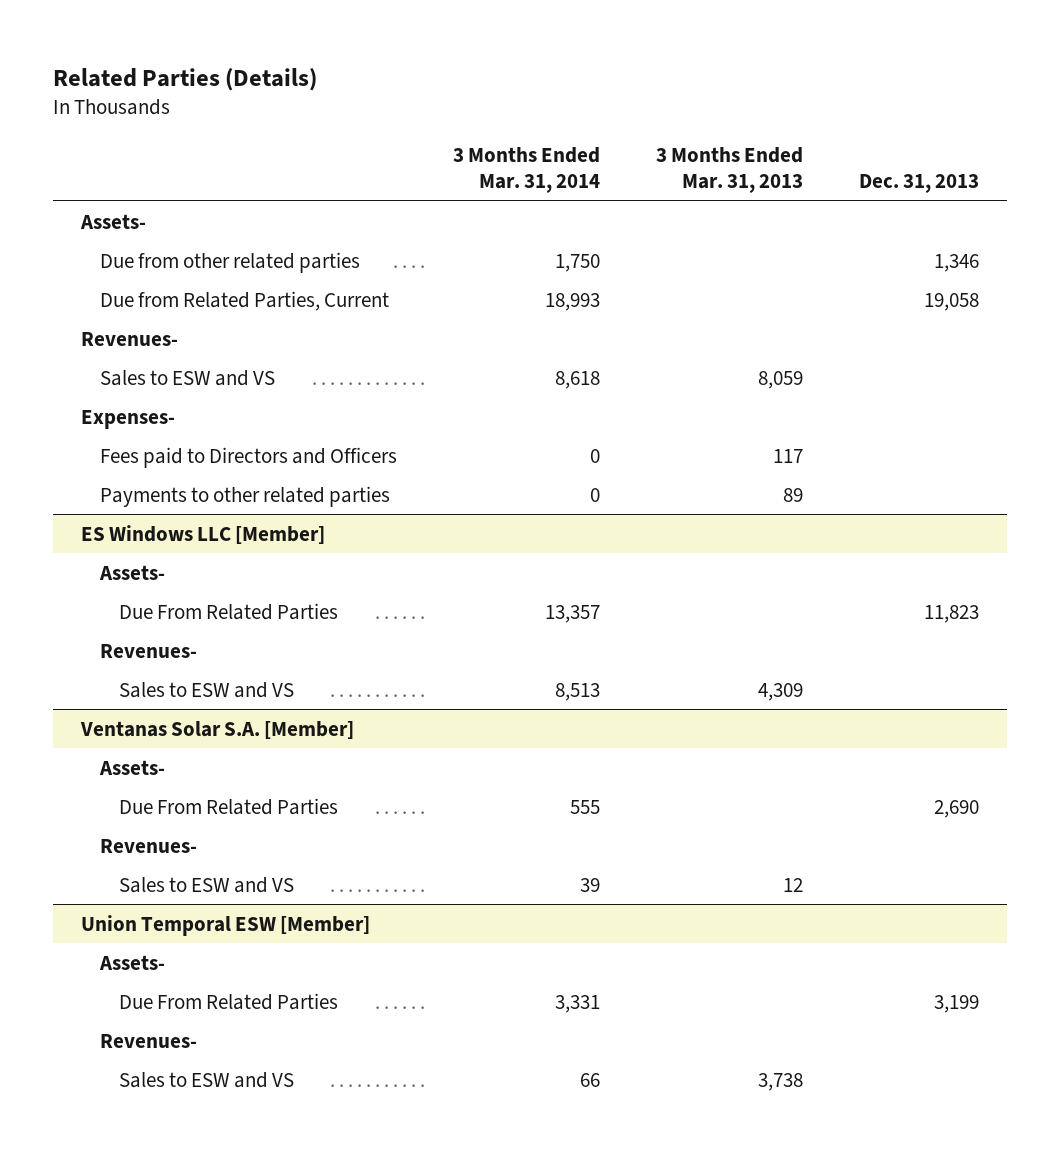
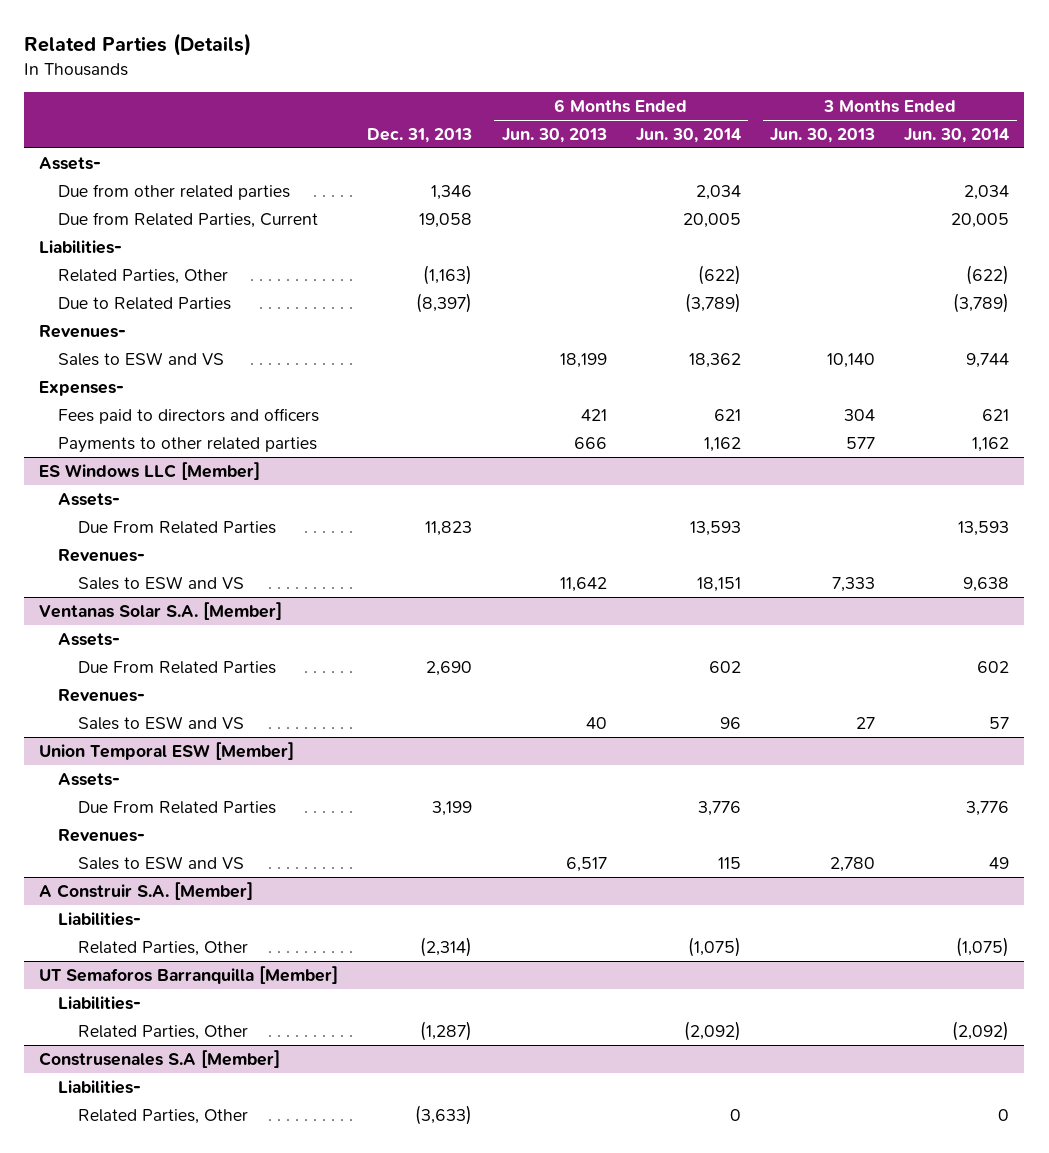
- | 3 Months Ended Mar. 31, 2014 | 3 Months Ended Mar. 31, 2013 | Dec. 31, 2013
+ | Dec. 31, 2013 | 6 Months Ended Jun. 30, 2013 | 6 Months Ended Jun. 30, 2014 | 3 Months Ended Jun. 30, 2013 | 3 Months Ended Jun. 30, 2014
+ Liabilities-
+ Related Parties, Other | (1,163) | | (622) | | (622)
+ Due to Related Parties | (8,397) | | (3,789) | | (3,789)
- Fees paid to Directors and Officers | 0 | 117 |
+ Fees paid to directors and officers | | 421 | 621 | 304 | 621
+ A Construir S.A. [Member]
+ Liabilities-
+ Related Parties, Other | (2,314) | | (1,075) | | (1,075)
+ UT Semaforos Barranquilla [Member]
+ Liabilities-
+ Related Parties, Other | (1,287) | | (2,092) | | (2,092)
+ Construsenales S.A [Member]
+ Liabilities-
+ Related Parties, Other | (3,633) | | 0 | | 0

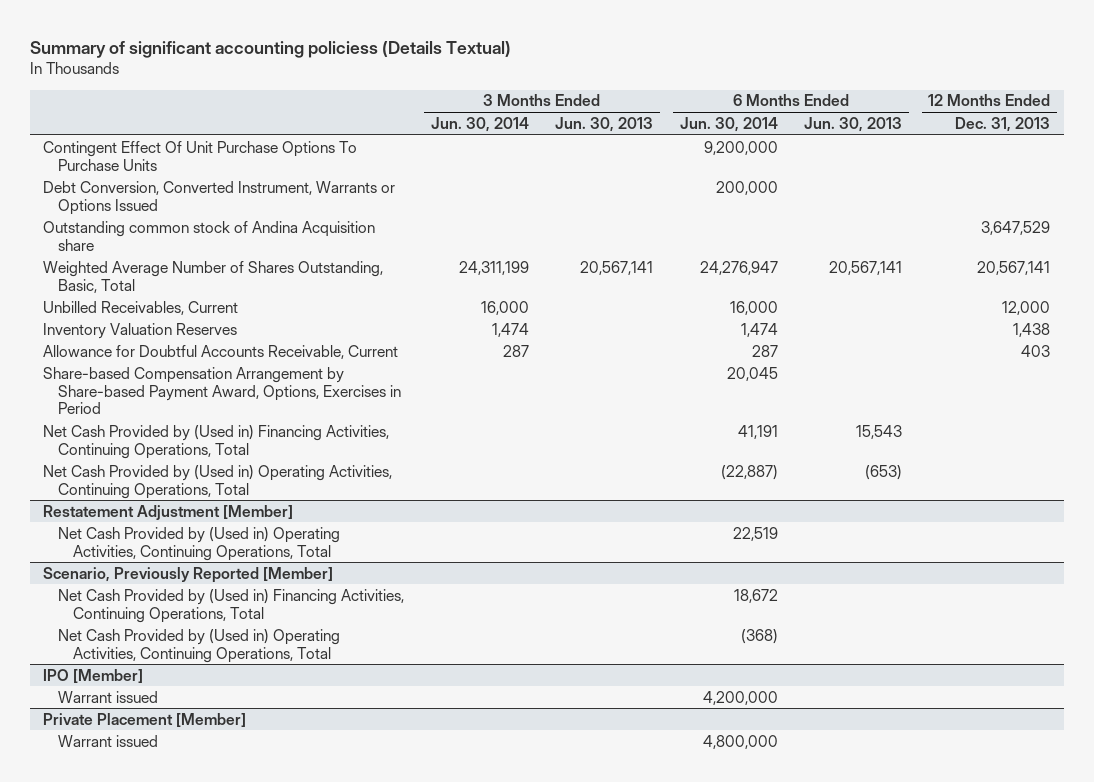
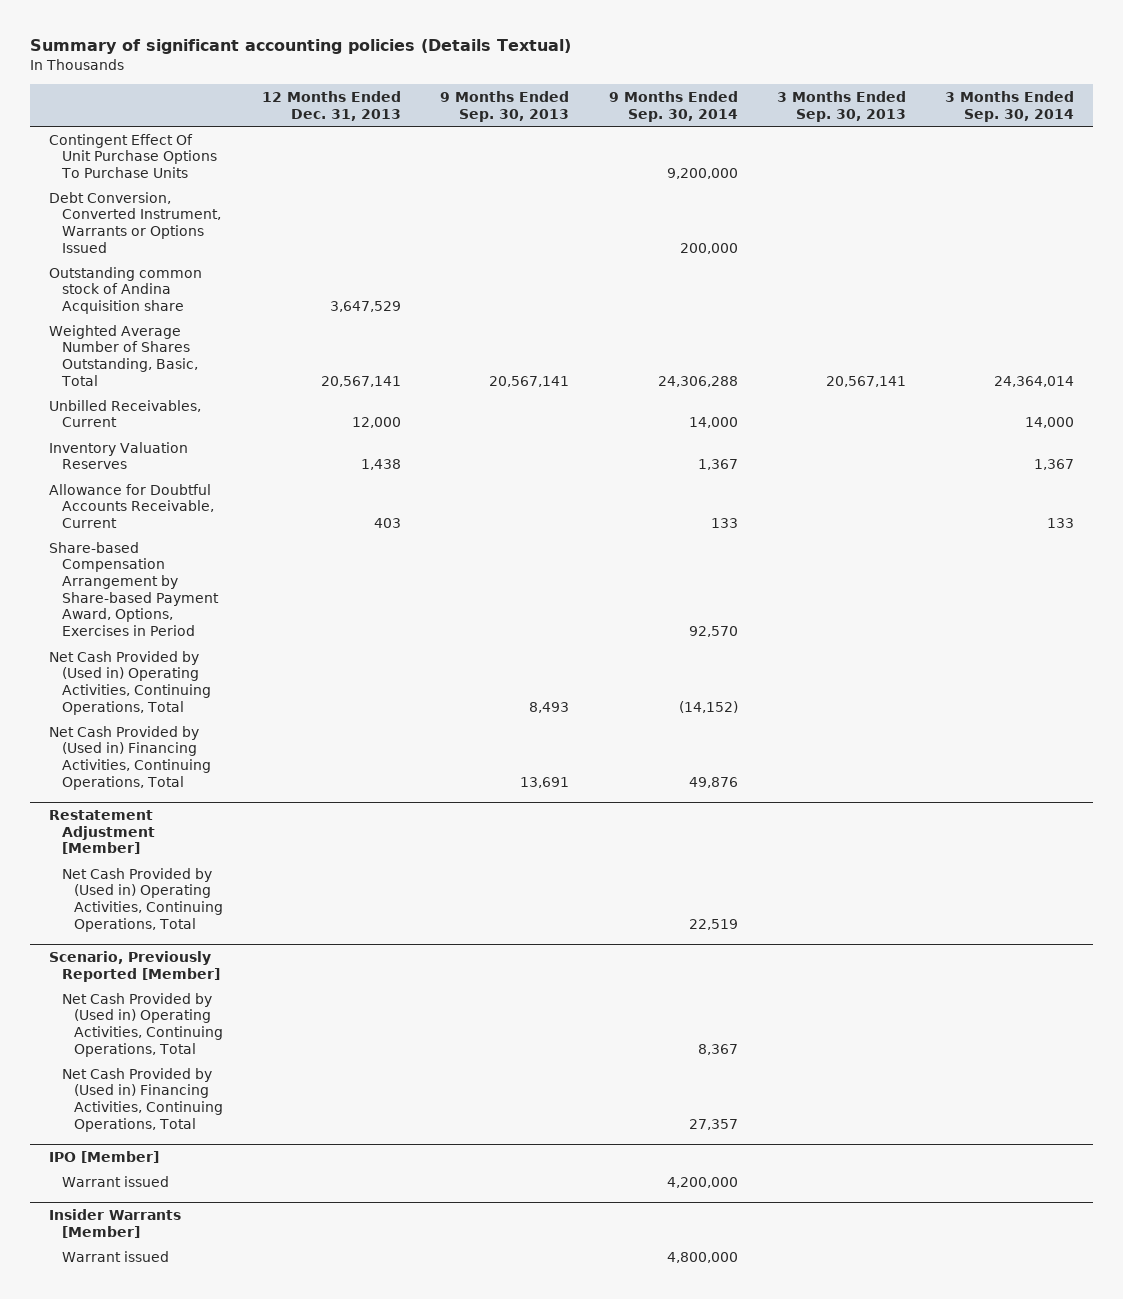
- Summary of significant accounting policiess (Details Textual)
+ Summary of significant accounting policies (Details Textual)
- | 3 Months Ended Jun. 30, 2014 | 3 Months Ended Jun. 30, 2013 | 6 Months Ended Jun. 30, 2014 | 6 Months Ended Jun. 30, 2013 | 12 Months Ended Dec. 31, 2013
+ | 12 Months Ended Dec. 31, 2013 | 9 Months Ended Sep. 30, 2013 | 9 Months Ended Sep. 30, 2014 | 3 Months Ended Sep. 30, 2013 | 3 Months Ended Sep. 30, 2014
moved down: Net Cash Provided by (Used in) Financing Activities, Continuing Operations, Total | | 13,691 | 49,876 | |
@ Scenario, Previously Reported [Member]
moved down: Net Cash Provided by (Used in) Financing Activities, Continuing Operations, Total | | | 27,357 | |
- Private Placement [Member]
+ Insider Warrants [Member]

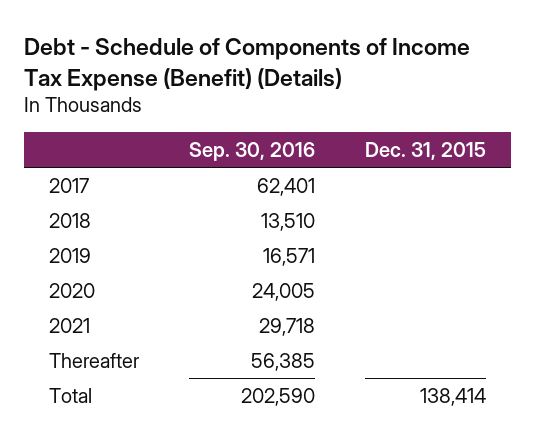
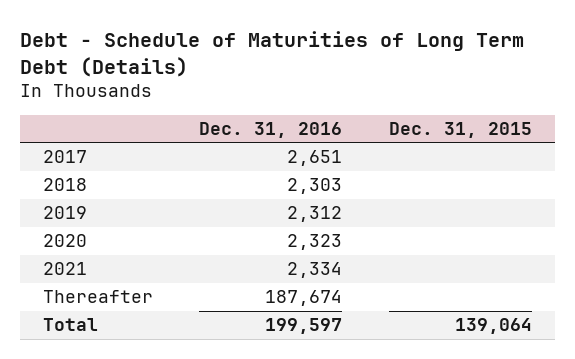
- Debt - Schedule of Components of Income Tax Expense (Benefit) (Details)
+ Debt - Schedule of Maturities of Long Term Debt (Details)
- | Sep. 30, 2016 | Dec. 31, 2015
+ | Dec. 31, 2016 | Dec. 31, 2015
- Total | 202,590 | 138,414
+ Total | 199,597 | 139,064

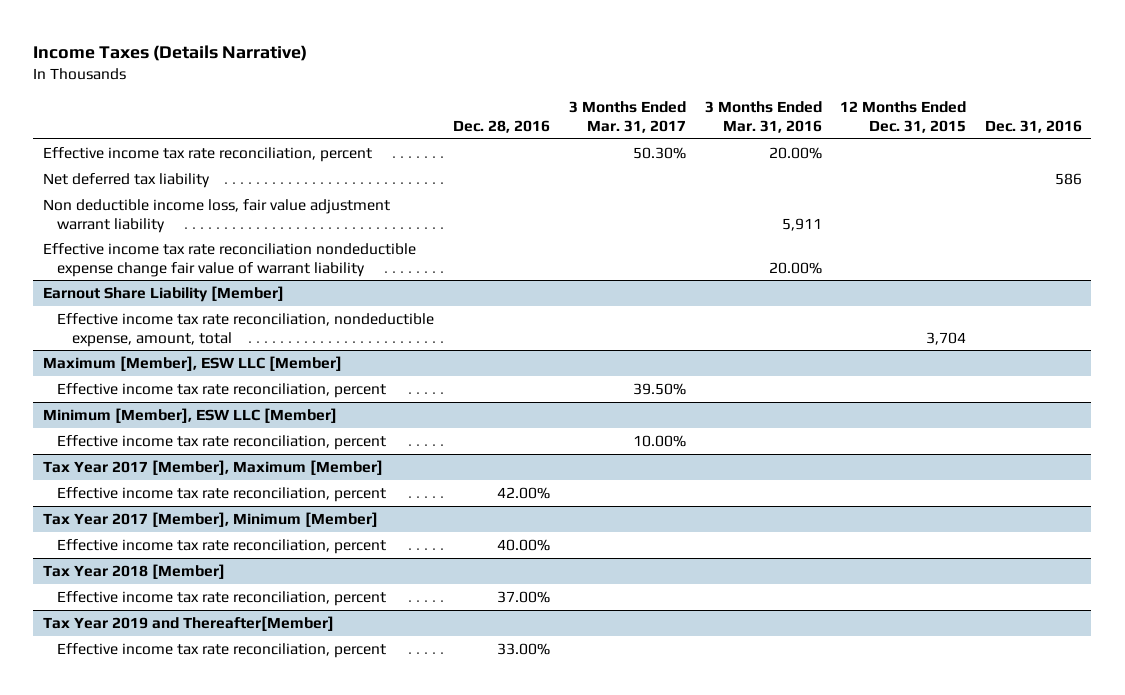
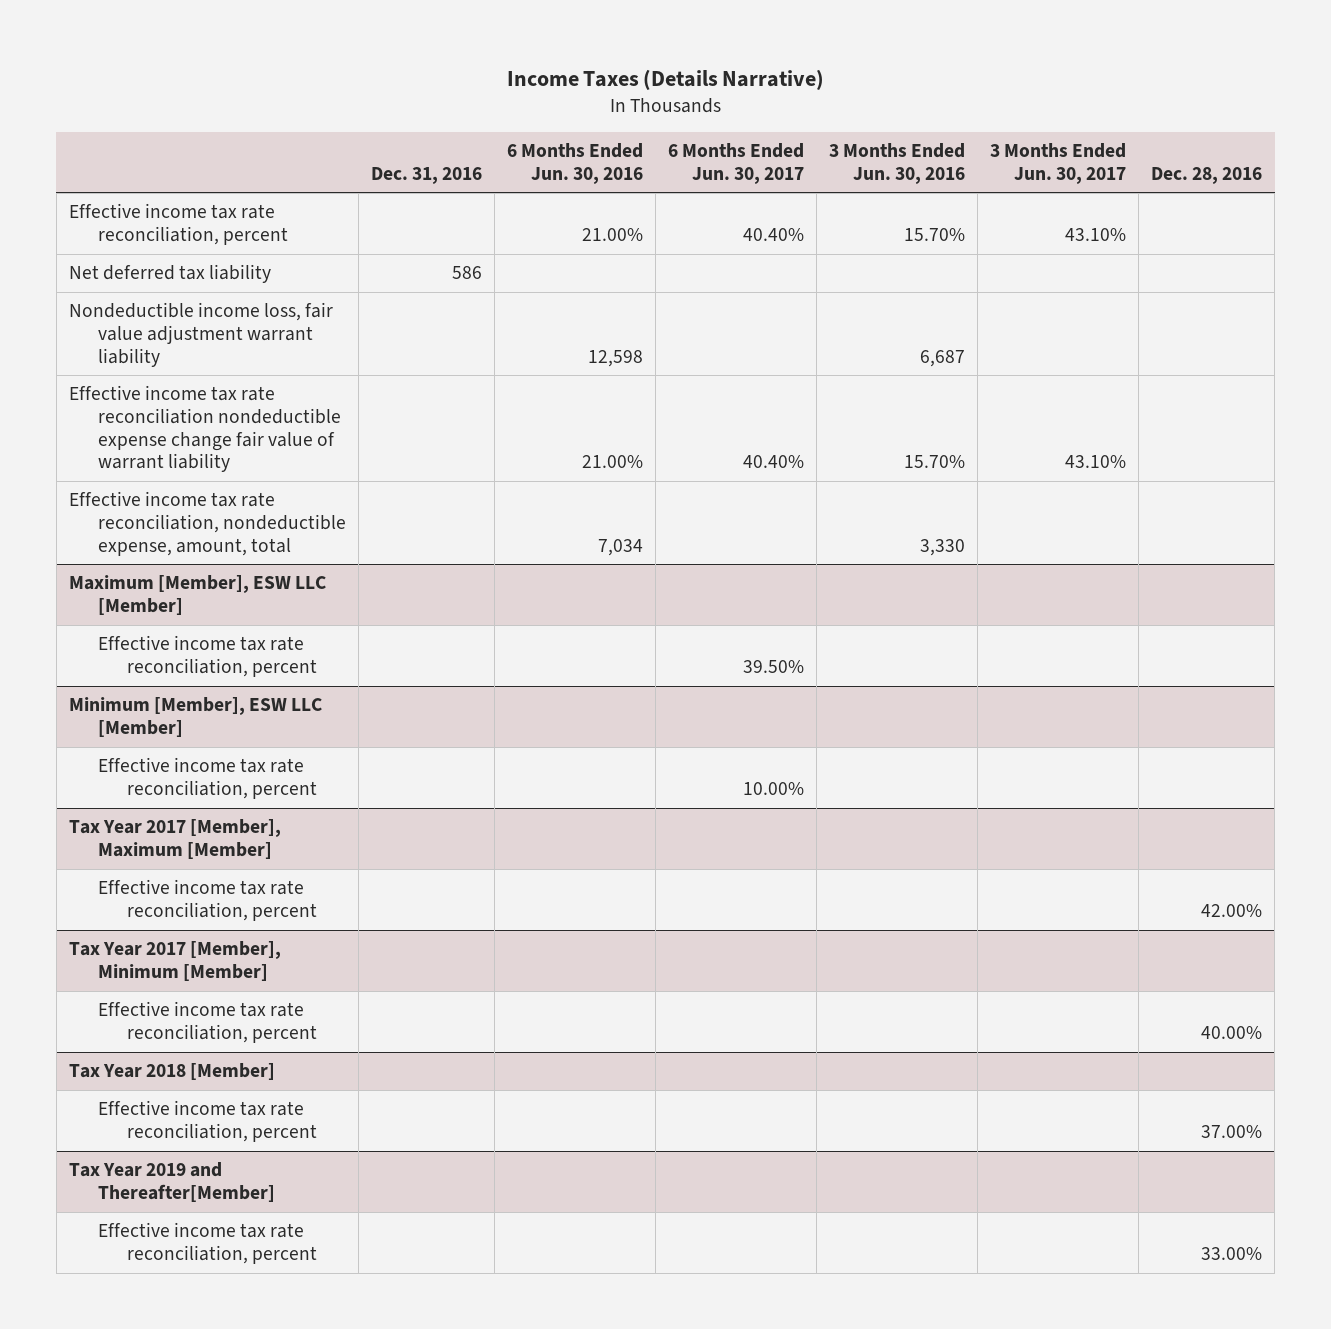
- | Dec. 28, 2016 | 3 Months Ended Mar. 31, 2017 | 3 Months Ended Mar. 31, 2016 | 12 Months Ended Dec. 31, 2015 | Dec. 31, 2016
+ | Dec. 31, 2016 | 6 Months Ended Jun. 30, 2016 | 6 Months Ended Jun. 30, 2017 | 3 Months Ended Jun. 30, 2016 | 3 Months Ended Jun. 30, 2017 | Dec. 28, 2016
- Non deductible income loss, fair value adjustment warrant liability | | | 5,911 | |
+ Nondeductible income loss, fair value adjustment warrant liability | | 12,598 | | 6,687 | |
- Earnout Share Liability [Member]
- Effective income tax rate reconciliation, nondeductible expense, amount, total | | | | 3,704 |
+ Effective income tax rate reconciliation, nondeductible expense, amount, total | | 7,034 | | 3,330 | |

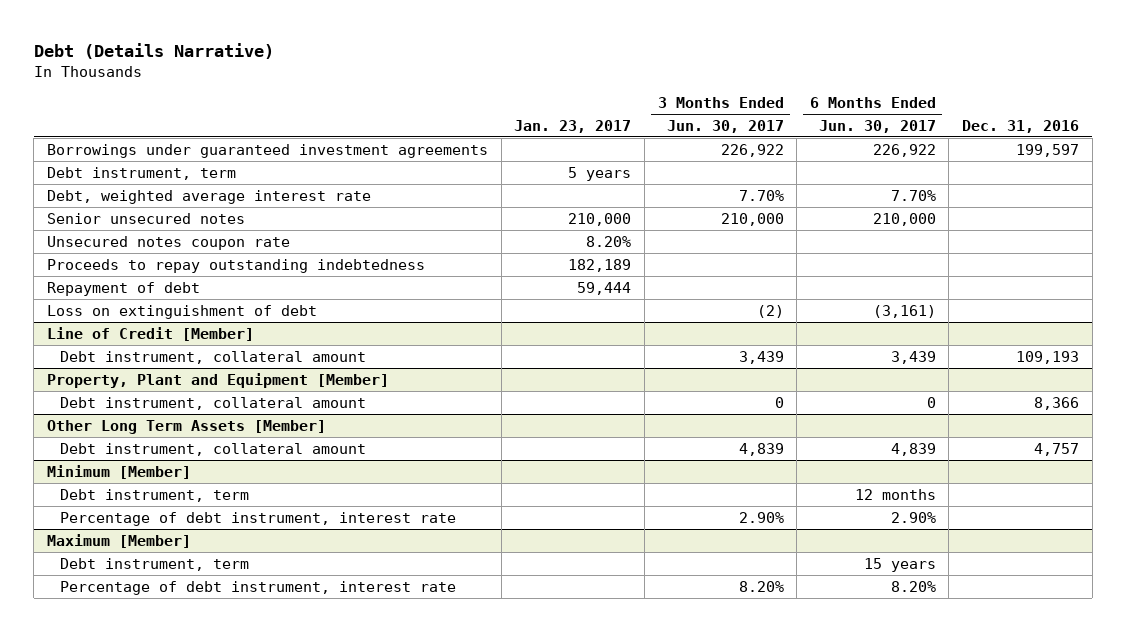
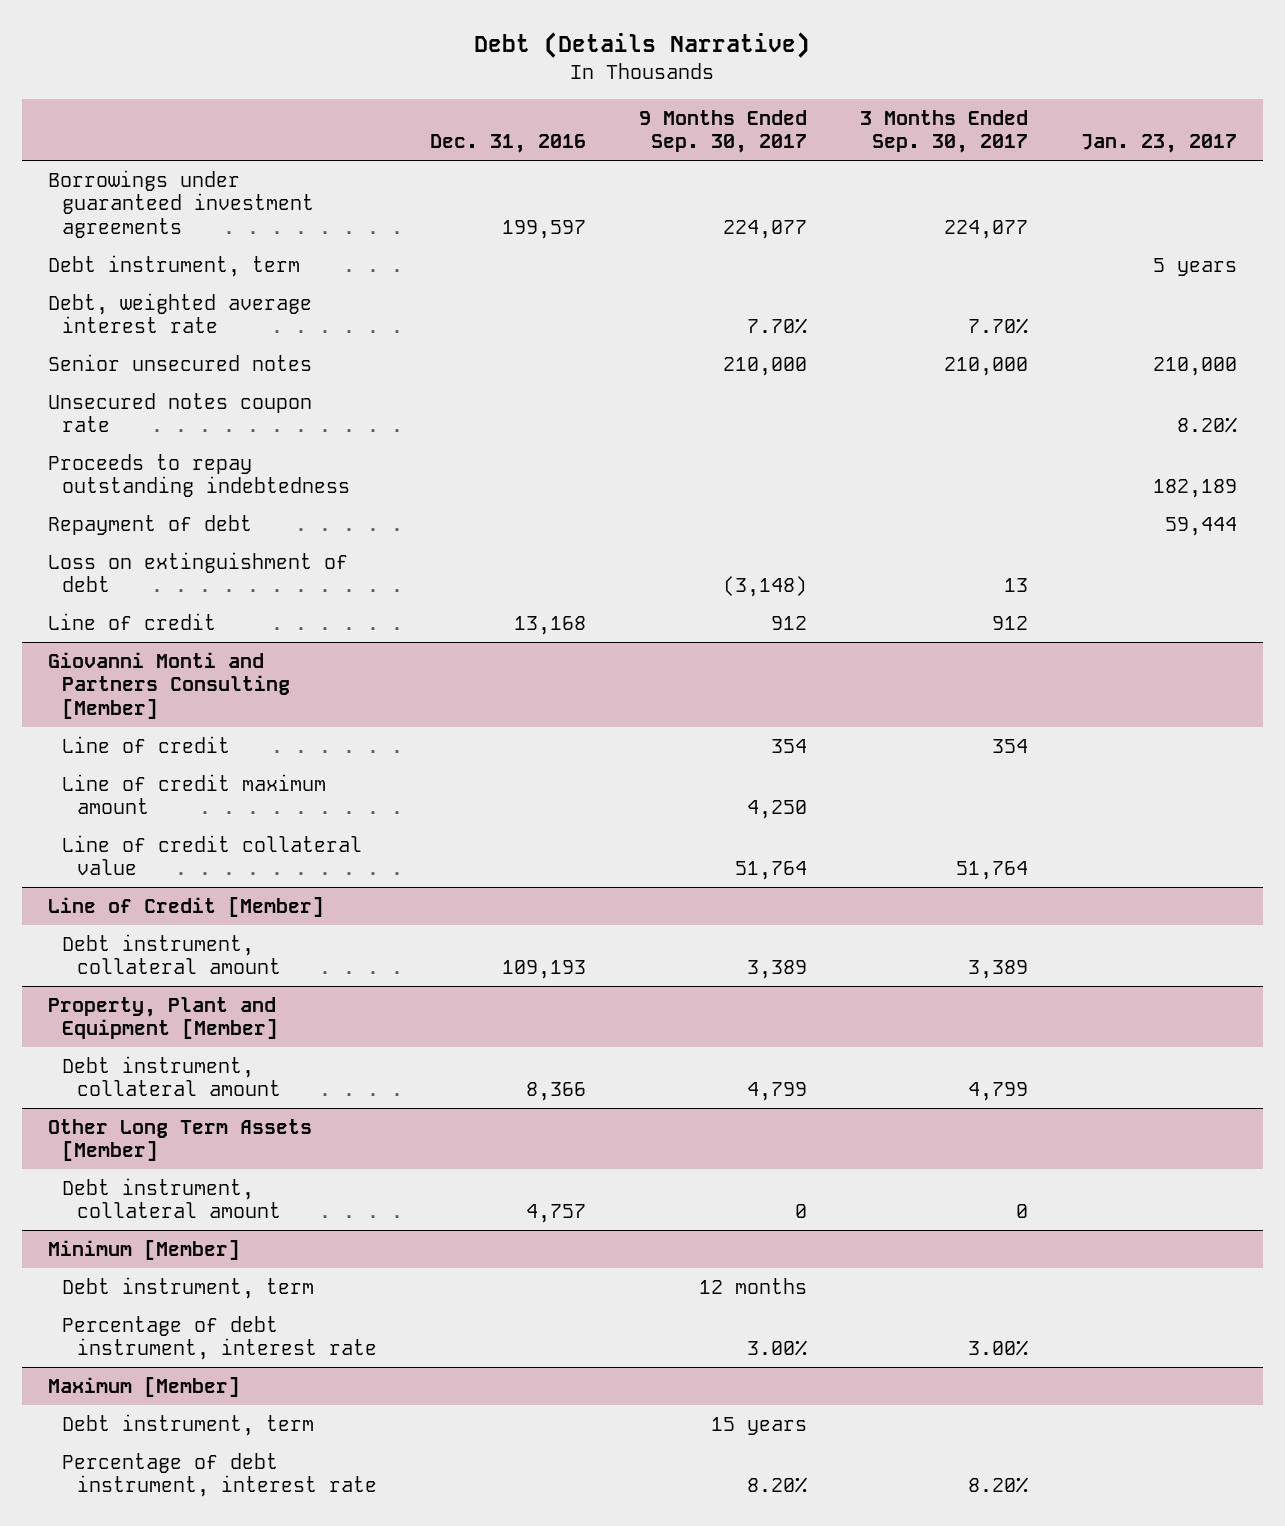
- | Jan. 23, 2017 | 3 Months Ended Jun. 30, 2017 | 6 Months Ended Jun. 30, 2017 | Dec. 31, 2016
+ | Dec. 31, 2016 | 9 Months Ended Sep. 30, 2017 | 3 Months Ended Sep. 30, 2017 | Jan. 23, 2017
+ Line of credit | 13,168 | 912 | 912 |
+ Giovanni Monti and Partners Consulting [Member]
+ Line of credit | | 354 | 354 |
+ Line of credit maximum amount | | 4,250 | |
+ Line of credit collateral value | | 51,764 | 51,764 |

